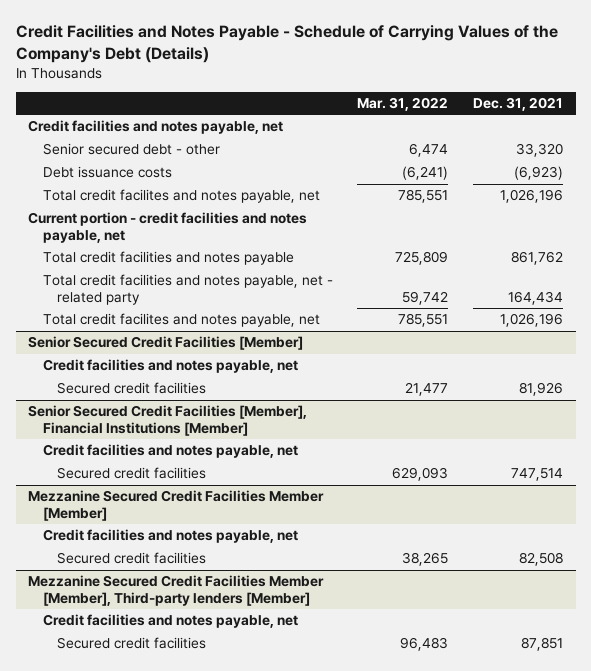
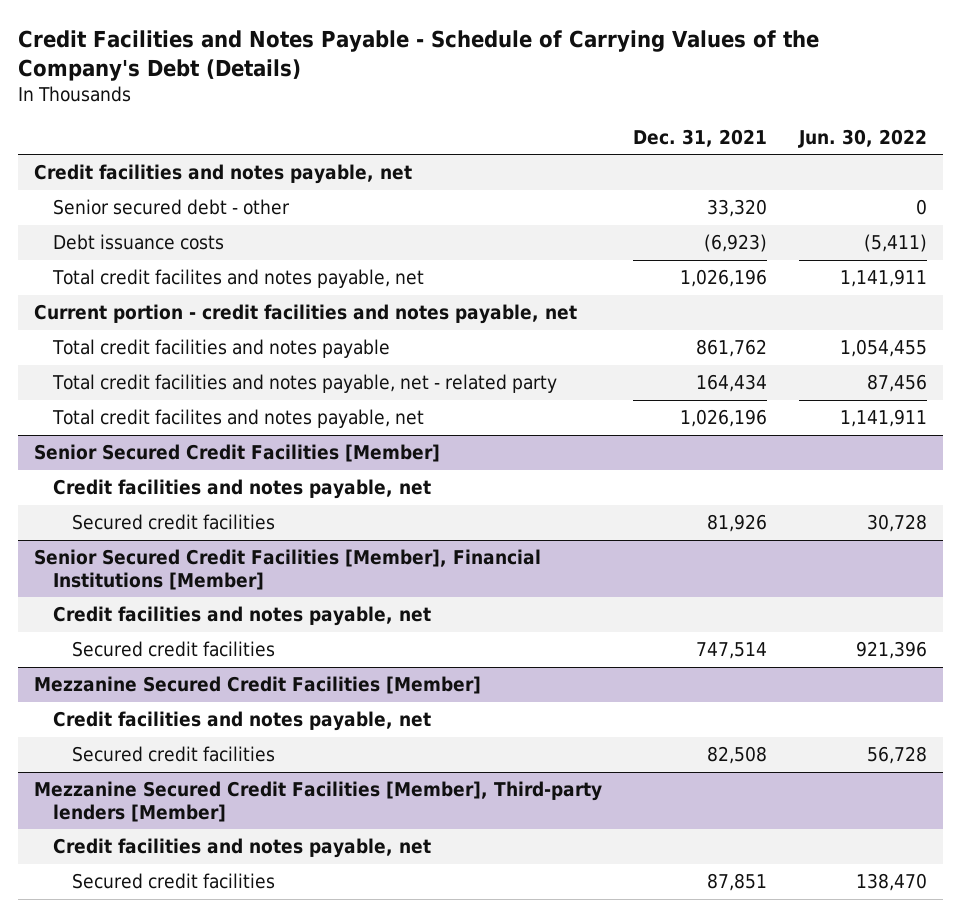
- | Mar. 31, 2022 | Dec. 31, 2021
+ | Dec. 31, 2021 | Jun. 30, 2022
- Mezzanine Secured Credit Facilities Member [Member]
+ Mezzanine Secured Credit Facilities [Member]
- Mezzanine Secured Credit Facilities Member [Member], Third-party lenders [Member]
+ Mezzanine Secured Credit Facilities [Member], Third-party lenders [Member]

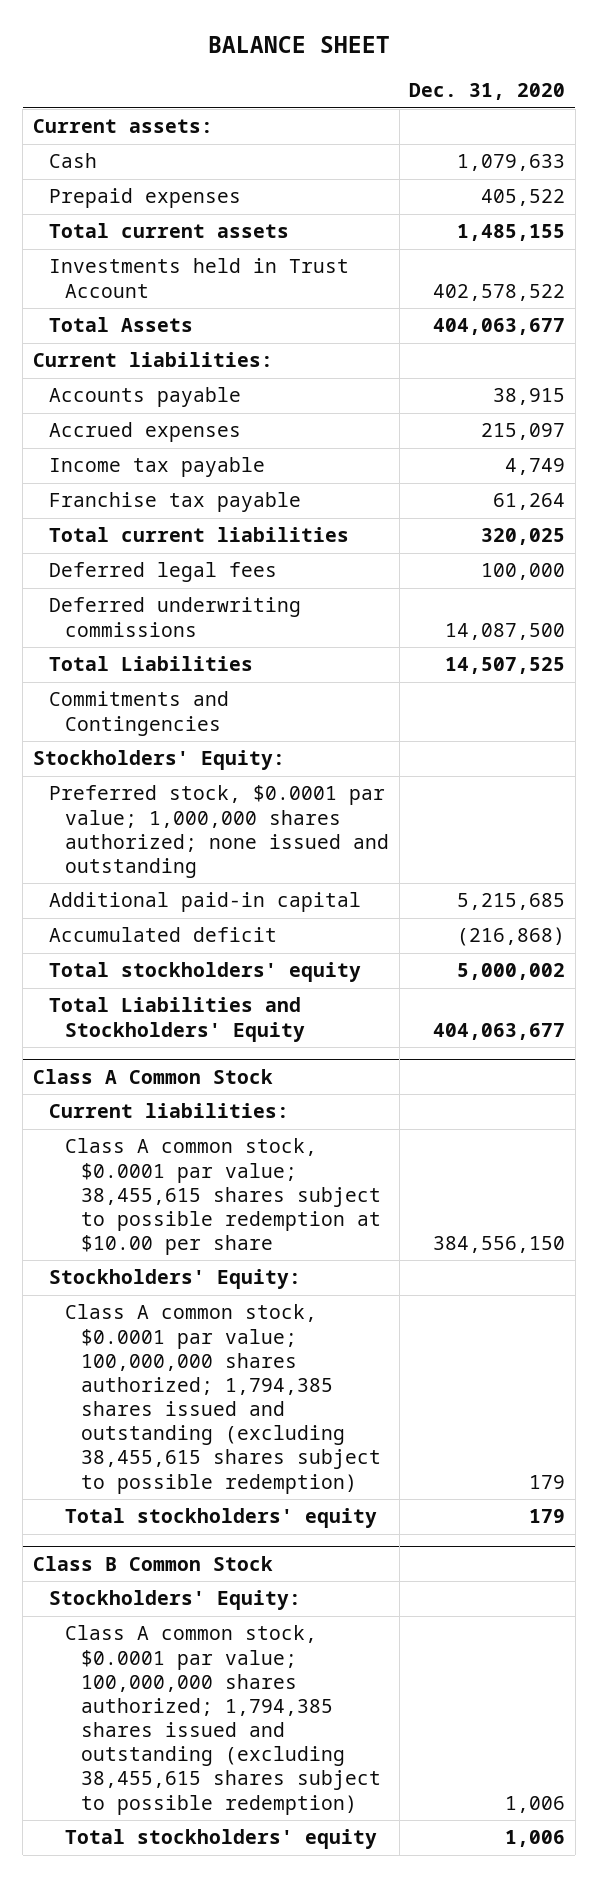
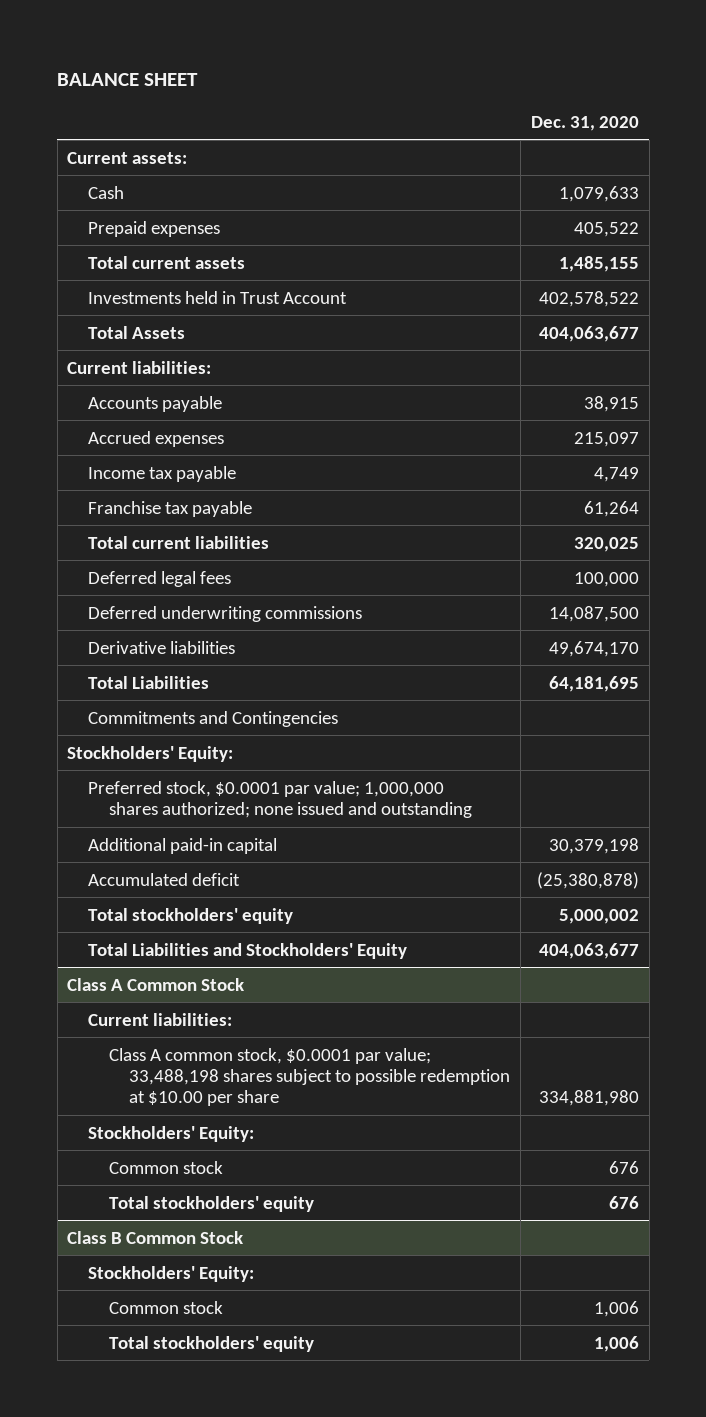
- Total Liabilities | 14,507,525
+ Derivative liabilities | 49,674,170
+ Total Liabilities | 64,181,695
- Additional paid-in capital | 5,215,685
- Accumulated deficit | (216,868)
+ Additional paid-in capital | 30,379,198
+ Accumulated deficit | (25,380,878)
@ Class A Common Stock
- Class A common stock, $0.0001 par value; 38,455,615 shares subject to possible redemption at $10.00 per share | 384,556,150
+ Class A common stock, $0.0001 par value; 33,488,198 shares subject to possible redemption at $10.00 per share | 334,881,980
- Class A common stock, $0.0001 par value; 100,000,000 shares authorized; 1,794,385 shares issued and outstanding (excluding 38,455,615 shares subject to possible redemption) | 179
- Total stockholders' equity | 179
+ Common stock | 676
+ Total stockholders' equity | 676
@ Class B Common Stock
- Class A common stock, $0.0001 par value; 100,000,000 shares authorized; 1,794,385 shares issued and outstanding (excluding 38,455,615 shares subject to possible redemption) | 1,006
+ Common stock | 1,006

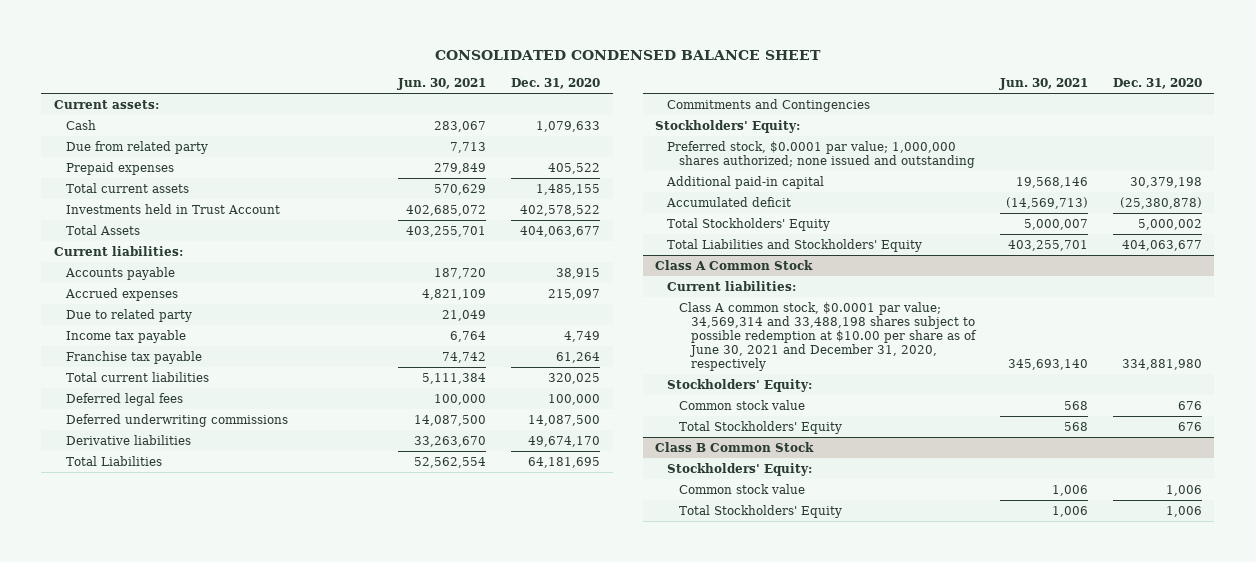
- BALANCE SHEET
+ CONSOLIDATED CONDENSED BALANCE SHEET
- | Dec. 31, 2020
+ | Jun. 30, 2021 | Dec. 31, 2020
+ Due from related party | 7,713 |
+ Due to related party | 21,049 |
- Total stockholders' equity | 5,000,002
+ Total Stockholders' Equity | 5,000,007 | 5,000,002
@ Class A Common Stock
- Class A common stock, $0.0001 par value; 33,488,198 shares subject to possible redemption at $10.00 per share | 334,881,980
+ Class A common stock, $0.0001 par value; 34,569,314 and 33,488,198 shares subject to possible redemption at $10.00 per share as of June 30, 2021 and December 31, 2020, respectively | 345,693,140 | 334,881,980
- Common stock | 676
- Total stockholders' equity | 676
+ Common stock value | 568 | 676
+ Total Stockholders' Equity | 568 | 676
@ Class B Common Stock
- Common stock | 1,006
- Total stockholders' equity | 1,006
+ Common stock value | 1,006 | 1,006
+ Total Stockholders' Equity | 1,006 | 1,006

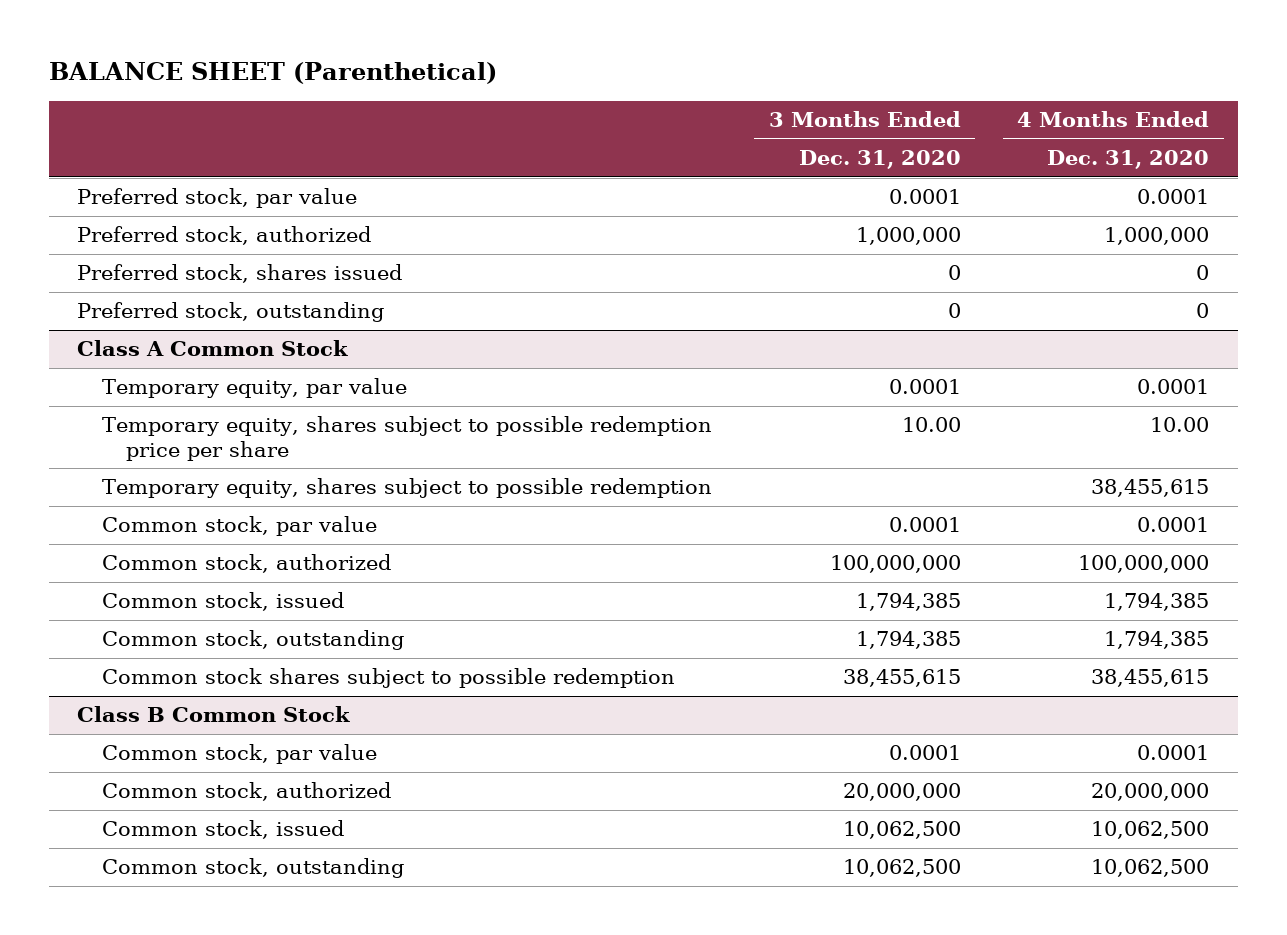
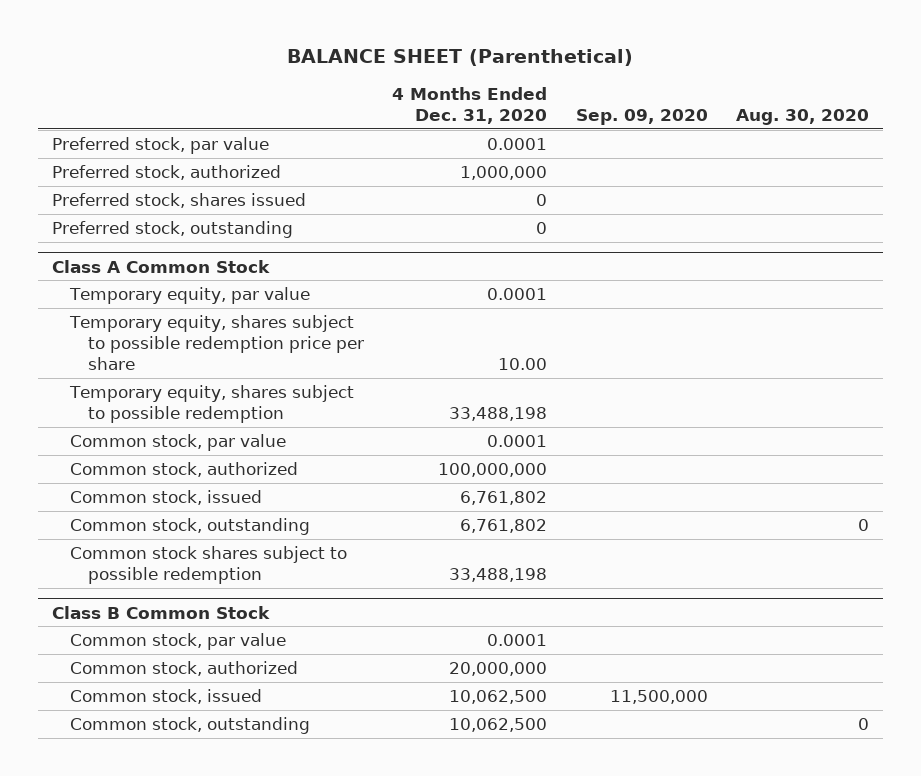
- | 3 Months Ended Dec. 31, 2020 | 4 Months Ended Dec. 31, 2020
+ | 4 Months Ended Dec. 31, 2020 | Sep. 09, 2020 | Aug. 30, 2020
@ Class A Common Stock
- Temporary equity, shares subject to possible redemption | | 38,455,615
+ Temporary equity, shares subject to possible redemption | 33,488,198 | |
- Common stock, issued | 1,794,385 | 1,794,385
- Common stock, outstanding | 1,794,385 | 1,794,385
- Common stock shares subject to possible redemption | 38,455,615 | 38,455,615
+ Common stock, issued | 6,761,802 | |
+ Common stock, outstanding | 6,761,802 | | 0
+ Common stock shares subject to possible redemption | 33,488,198 | |

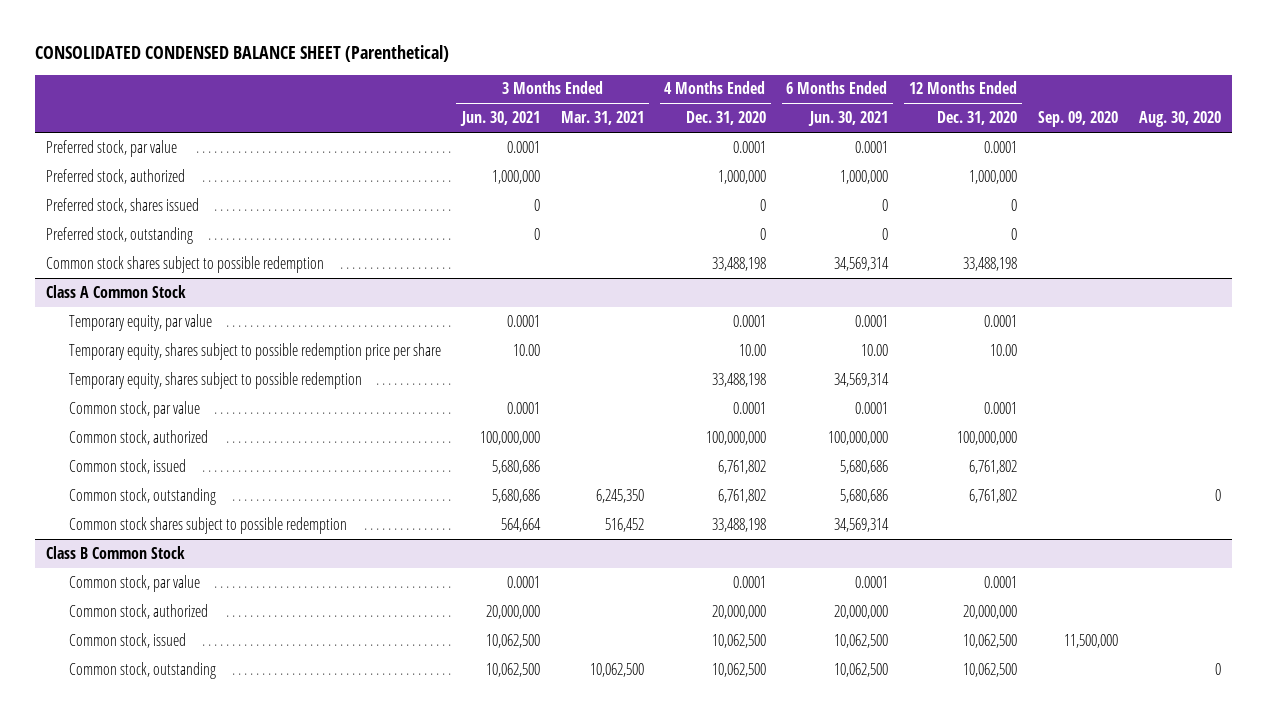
- BALANCE SHEET (Parenthetical)
+ CONSOLIDATED CONDENSED BALANCE SHEET (Parenthetical)
- | 4 Months Ended Dec. 31, 2020 | Sep. 09, 2020 | Aug. 30, 2020
+ | 3 Months Ended Jun. 30, 2021 | 3 Months Ended Mar. 31, 2021 | 4 Months Ended Dec. 31, 2020 | 6 Months Ended Jun. 30, 2021 | 12 Months Ended Dec. 31, 2020 | Sep. 09, 2020 | Aug. 30, 2020
+ Common stock shares subject to possible redemption | | | 33,488,198 | 34,569,314 | 33,488,198 | |

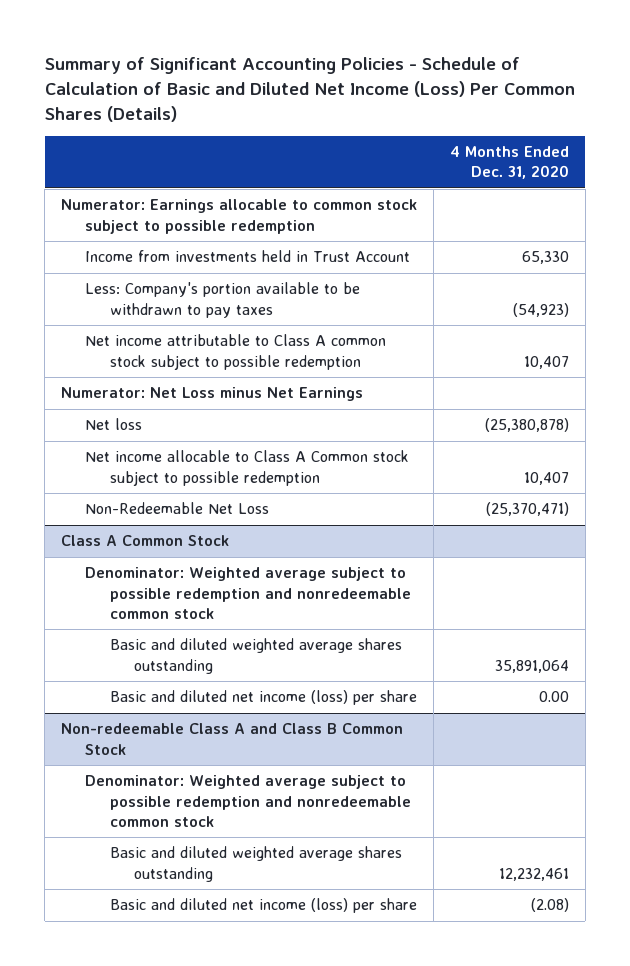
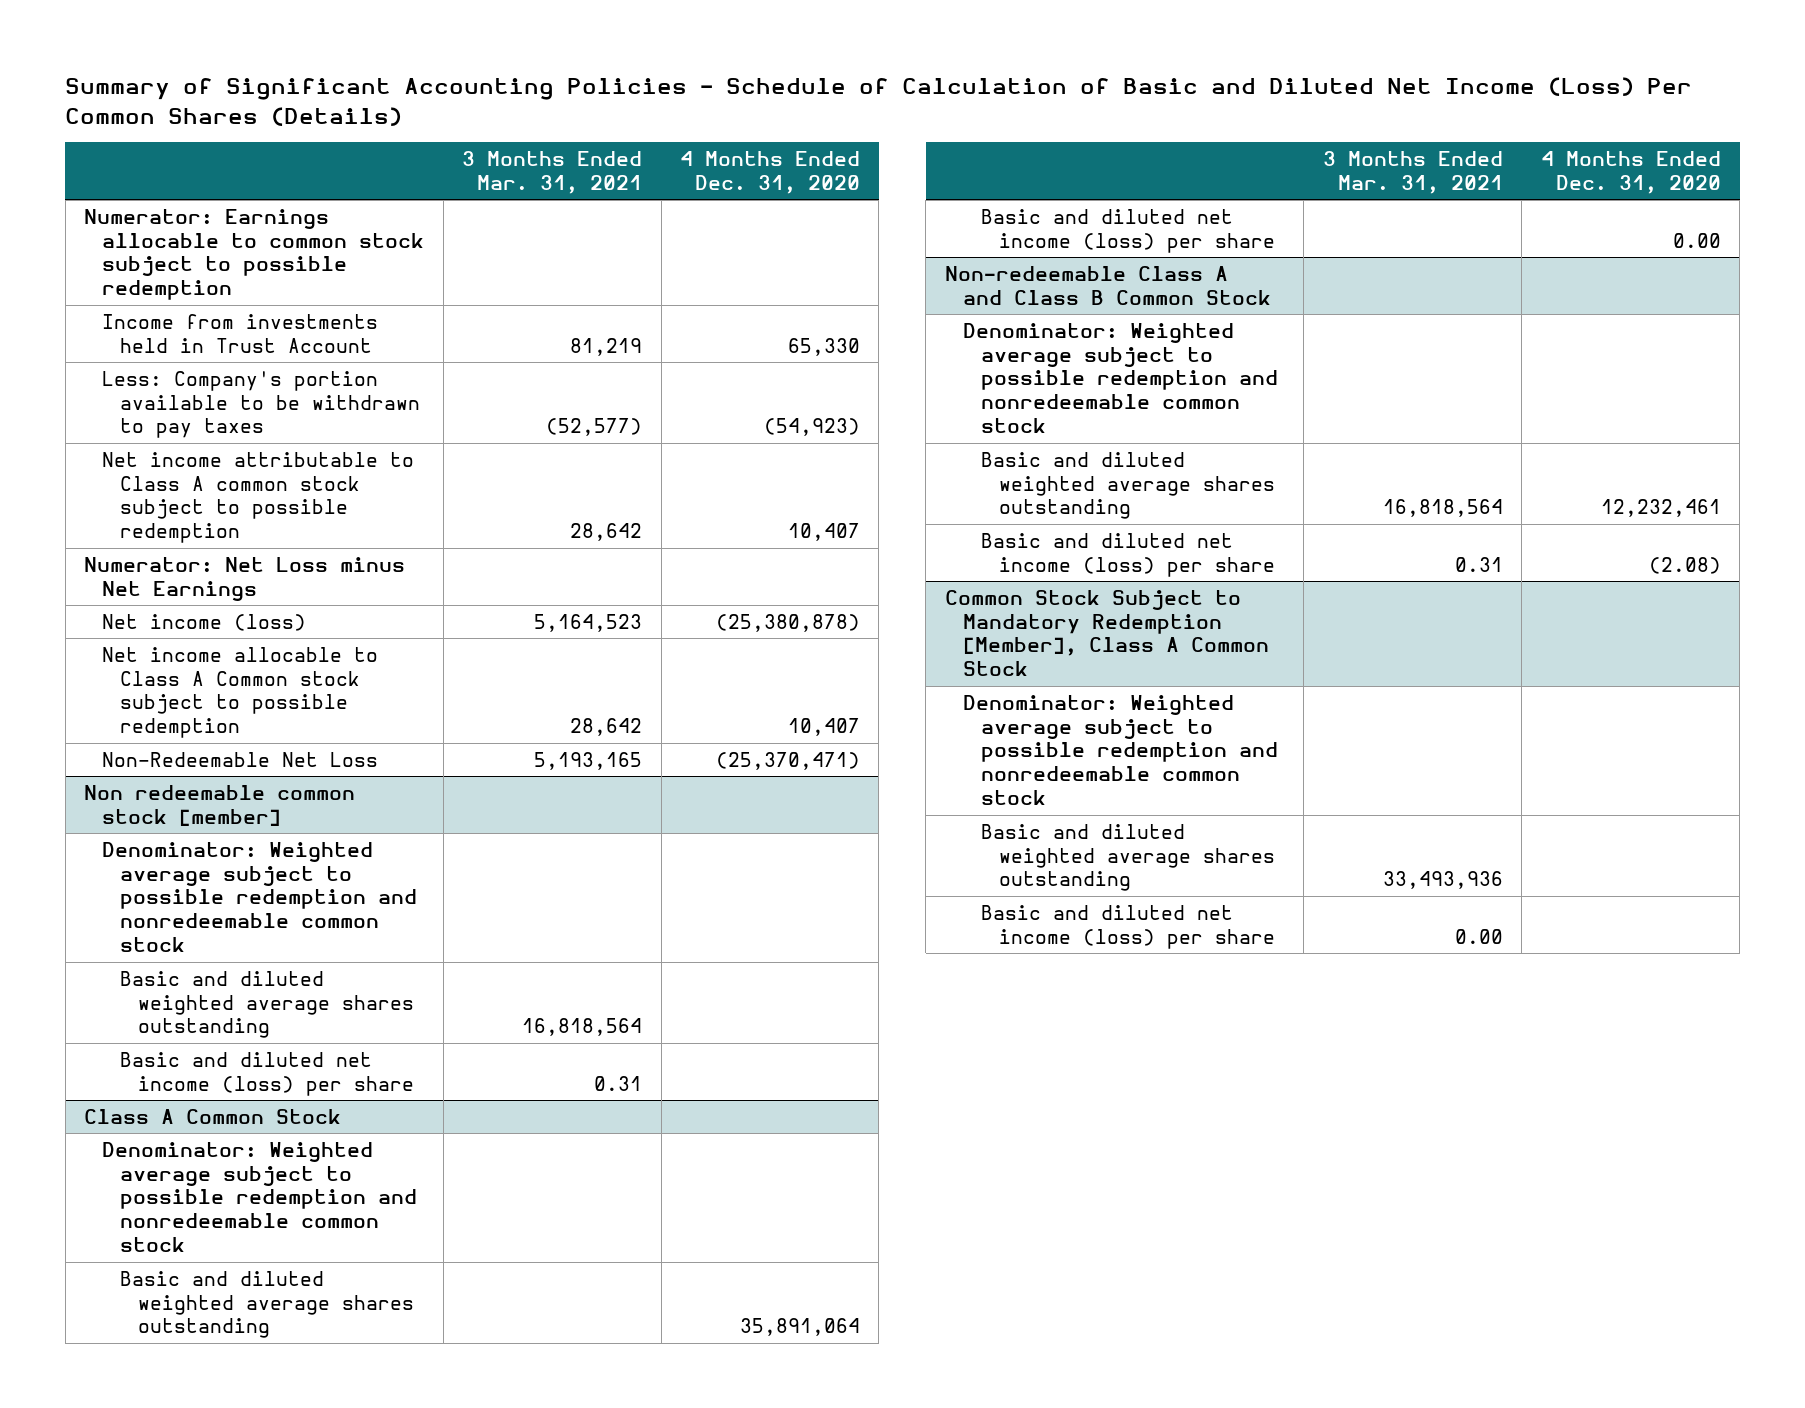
- | 4 Months Ended Dec. 31, 2020
+ | 3 Months Ended Mar. 31, 2021 | 4 Months Ended Dec. 31, 2020
- Net loss | (25,380,878)
+ Net income (loss) | 5,164,523 | (25,380,878)
+ Non redeemable common stock [member]
+ Denominator: Weighted average subject to possible redemption and nonredeemable common stock
+ Basic and diluted weighted average shares outstanding | 16,818,564 |
+ Basic and diluted net income (loss) per share | 0.31 |
+ Common Stock Subject to Mandatory Redemption [Member], Class A Common Stock
+ Denominator: Weighted average subject to possible redemption and nonredeemable common stock
+ Basic and diluted weighted average shares outstanding | 33,493,936 |
+ Basic and diluted net income (loss) per share | 0.00 |

